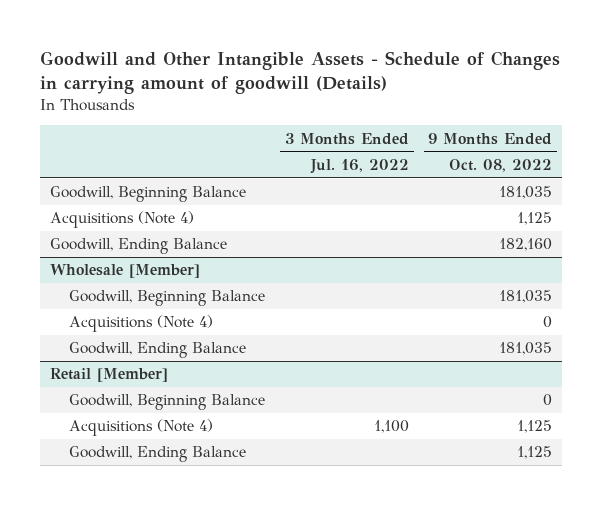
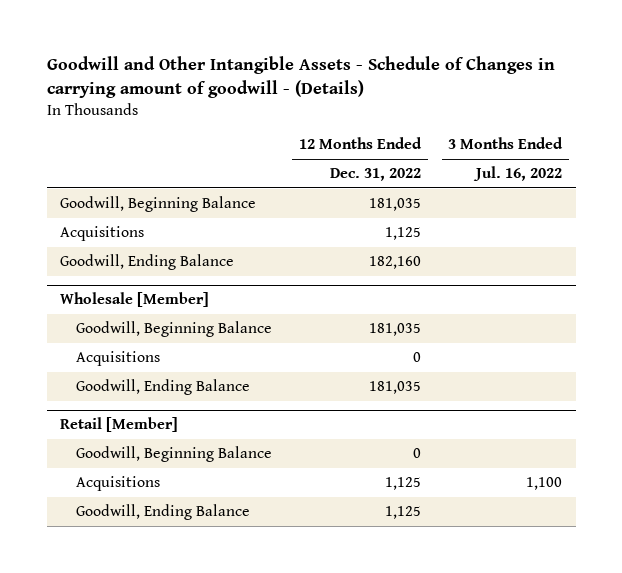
- Goodwill and Other Intangible Assets - Schedule of Changes in carrying amount of goodwill (Details)
+ Goodwill and Other Intangible Assets - Schedule of Changes in carrying amount of goodwill - (Details)
- | 3 Months Ended Jul. 16, 2022 | 9 Months Ended Oct. 08, 2022
+ | 12 Months Ended Dec. 31, 2022 | 3 Months Ended Jul. 16, 2022
- Acquisitions (Note 4) | | 1,125
+ Acquisitions | 1,125 |
@ Wholesale [Member]
- Acquisitions (Note 4) | | 0
+ Acquisitions | 0 |
@ Retail [Member]
- Acquisitions (Note 4) | 1,100 | 1,125
+ Acquisitions | 1,125 | 1,100

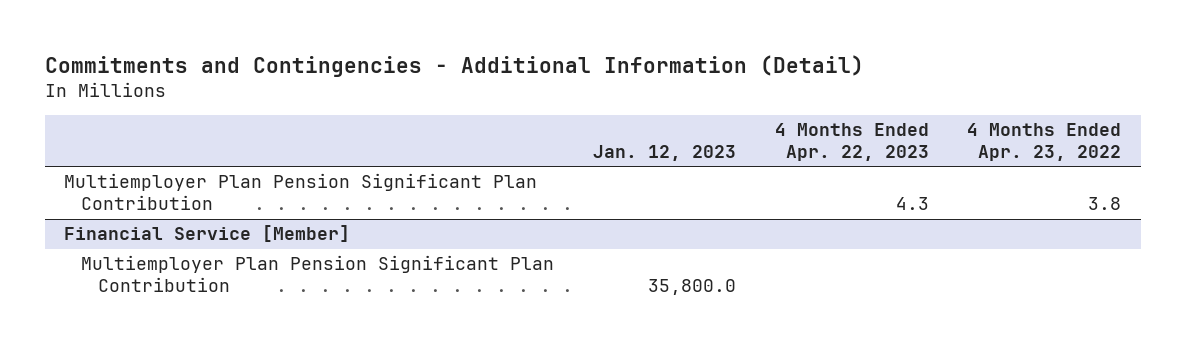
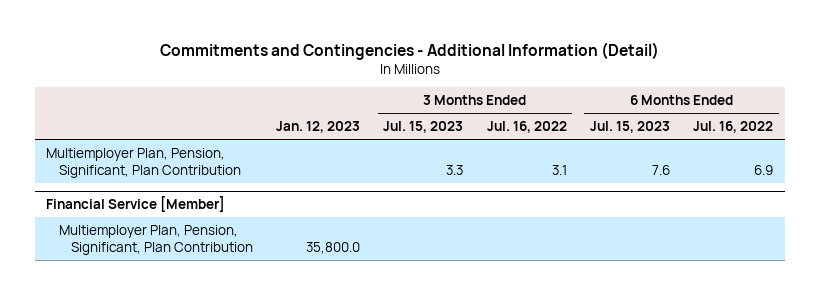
- | Jan. 12, 2023 | 4 Months Ended Apr. 22, 2023 | 4 Months Ended Apr. 23, 2022
+ | Jan. 12, 2023 | 3 Months Ended Jul. 15, 2023 | 3 Months Ended Jul. 16, 2022 | 6 Months Ended Jul. 15, 2023 | 6 Months Ended Jul. 16, 2022
- Multiemployer Plan Pension Significant Plan Contribution | | 4.3 | 3.8
+ Multiemployer Plan, Pension, Significant, Plan Contribution | | 3.3 | 3.1 | 7.6 | 6.9
@ Financial Service [Member]
- Multiemployer Plan Pension Significant Plan Contribution | 35,800.0 | |
+ Multiemployer Plan, Pension, Significant, Plan Contribution | 35,800.0 | | | |

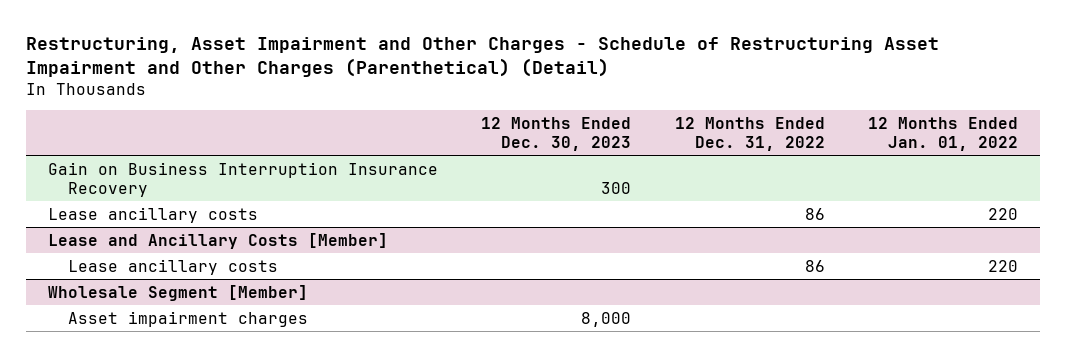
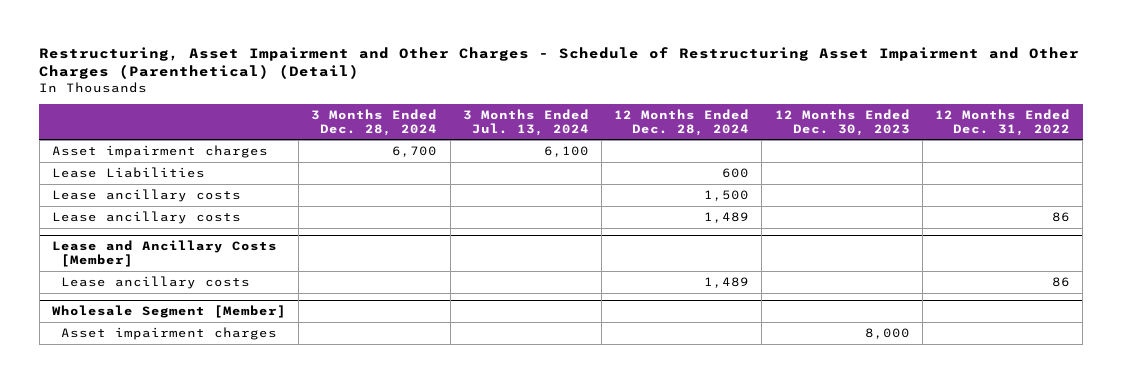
- | 12 Months Ended Dec. 30, 2023 | 12 Months Ended Dec. 31, 2022 | 12 Months Ended Jan. 01, 2022
+ | 3 Months Ended Dec. 28, 2024 | 3 Months Ended Jul. 13, 2024 | 12 Months Ended Dec. 28, 2024 | 12 Months Ended Dec. 30, 2023 | 12 Months Ended Dec. 31, 2022
- Gain on Business Interruption Insurance Recovery | 300 | |
+ Asset impairment charges | 6,700 | 6,100 | | |
+ Lease Liabilities | | | 600 | |
+ Lease ancillary costs | | | 1,500 | |

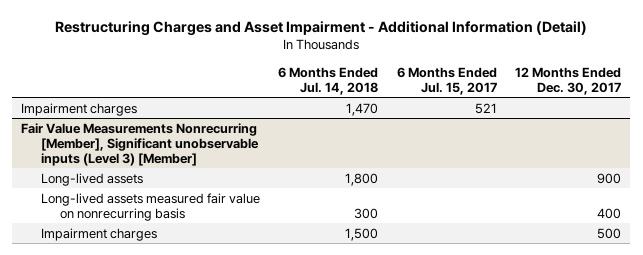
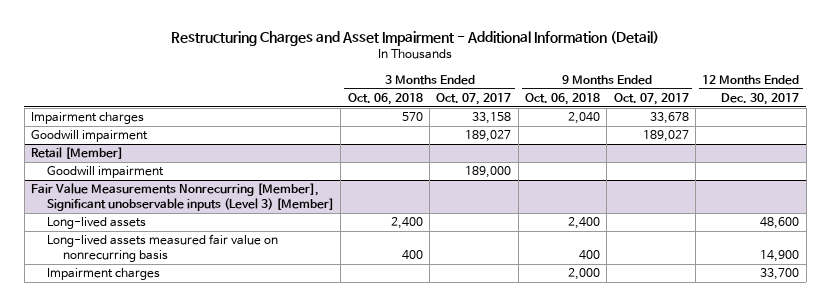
- | 6 Months Ended Jul. 14, 2018 | 6 Months Ended Jul. 15, 2017 | 12 Months Ended Dec. 30, 2017
+ | 3 Months Ended Oct. 06, 2018 | 3 Months Ended Oct. 07, 2017 | 9 Months Ended Oct. 06, 2018 | 9 Months Ended Oct. 07, 2017 | 12 Months Ended Dec. 30, 2017
+ Goodwill impairment | | 189,027 | | 189,027 |
+ Retail [Member]
+ Goodwill impairment | | 189,000 | | |
@ Fair Value Measurements Nonrecurring [Member], Significant unobservable inputs (Level 3) [Member]
- Long-lived assets | 1,800 | | 900
- Long-lived assets measured fair value on nonrecurring basis | 300 | | 400
- Impairment charges | 1,500 | | 500
+ Long-lived assets | 2,400 | | 2,400 | | 48,600
+ Long-lived assets measured fair value on nonrecurring basis | 400 | | 400 | | 14,900
+ Impairment charges | | | 2,000 | | 33,700

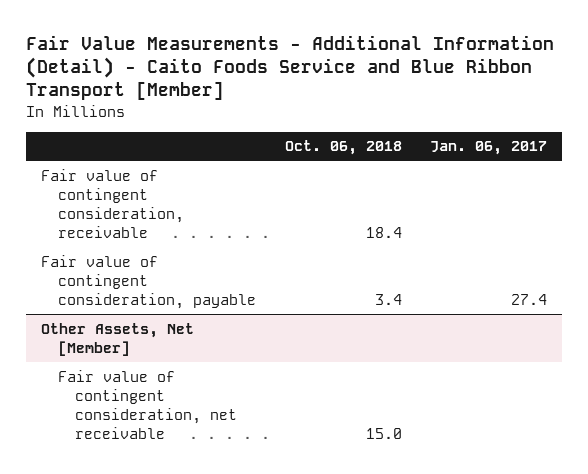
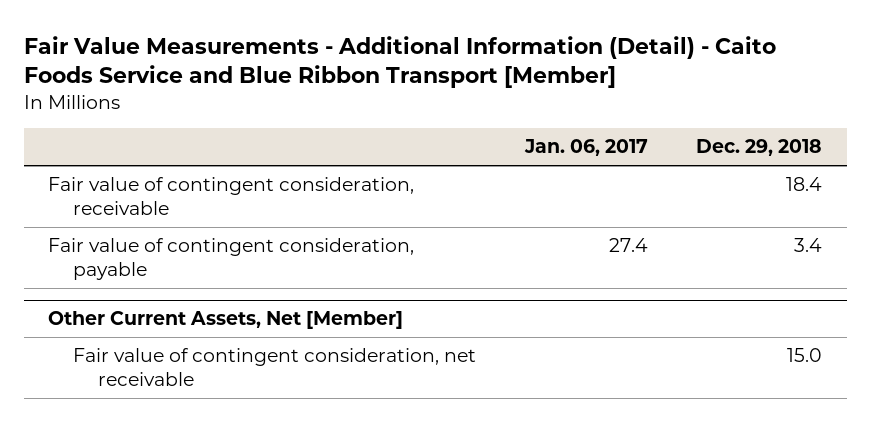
- | Oct. 06, 2018 | Jan. 06, 2017
+ | Jan. 06, 2017 | Dec. 29, 2018
- Other Assets, Net [Member]
+ Other Current Assets, Net [Member]

